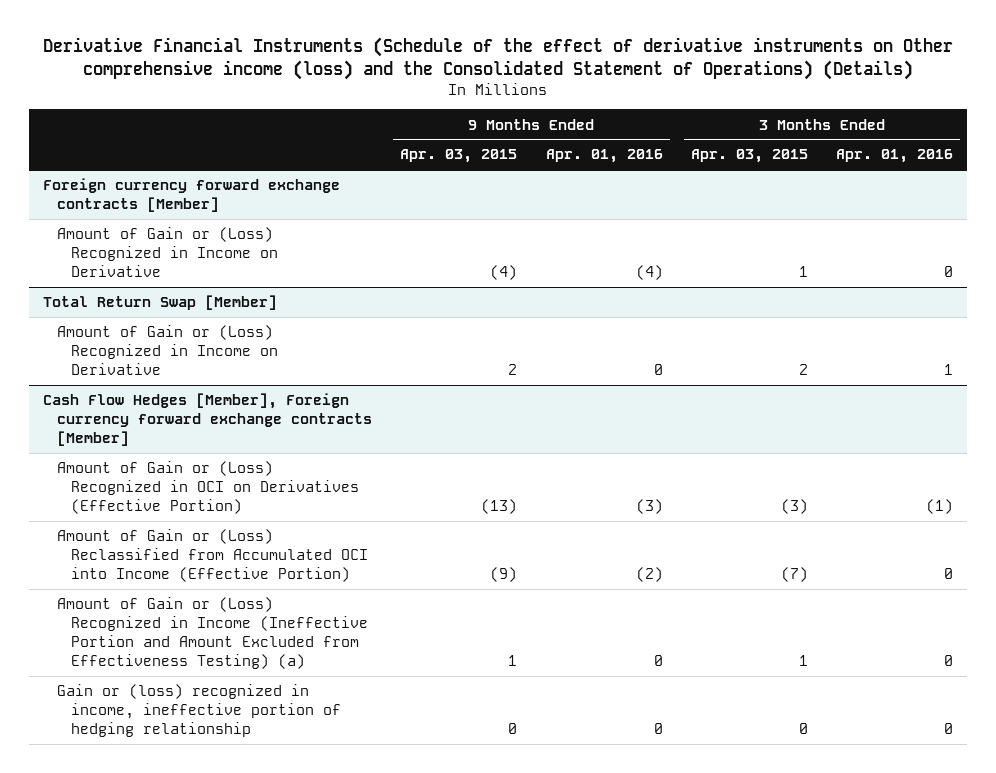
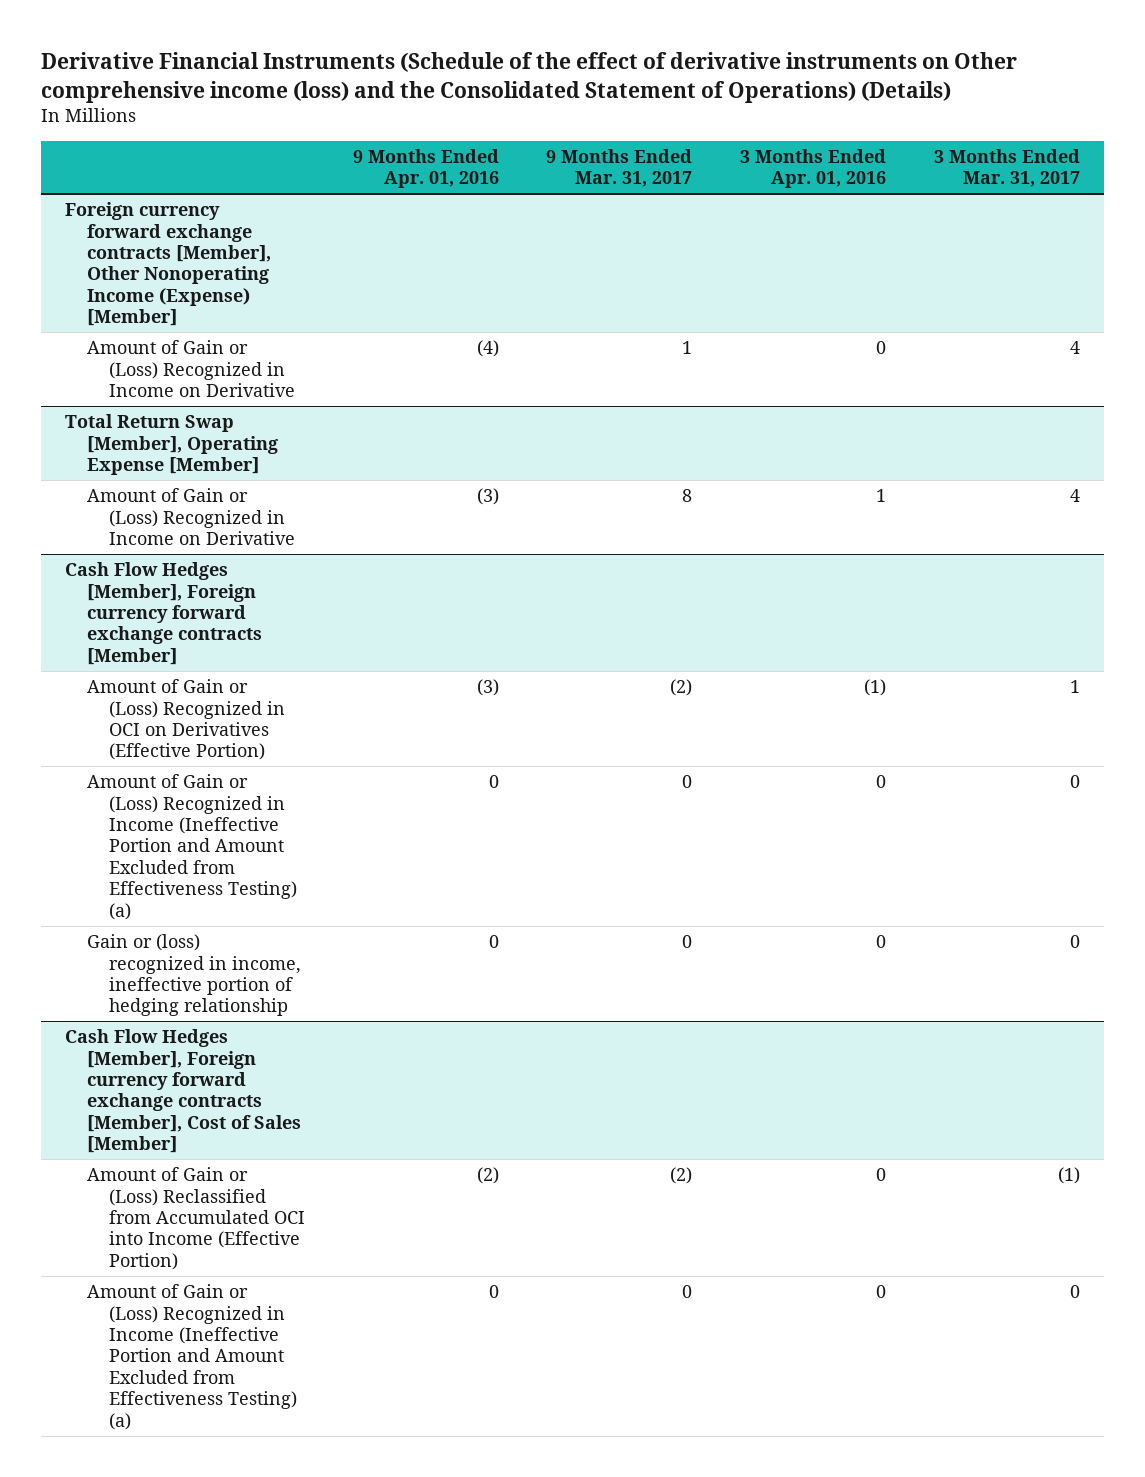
- | 9 Months Ended Apr. 03, 2015 | 9 Months Ended Apr. 01, 2016 | 3 Months Ended Apr. 03, 2015 | 3 Months Ended Apr. 01, 2016
+ | 9 Months Ended Apr. 01, 2016 | 9 Months Ended Mar. 31, 2017 | 3 Months Ended Apr. 01, 2016 | 3 Months Ended Mar. 31, 2017
- Foreign currency forward exchange contracts [Member]
+ Foreign currency forward exchange contracts [Member], Other Nonoperating Income (Expense) [Member]
- Total Return Swap [Member]
- Amount of Gain or (Loss) Recognized in Income on Derivative | 2 | 0 | 2 | 1
+ Total Return Swap [Member], Operating Expense [Member]
+ Amount of Gain or (Loss) Recognized in Income on Derivative | (3) | 8 | 1 | 4
@ Cash Flow Hedges [Member], Foreign currency forward exchange contracts [Member]
- Amount of Gain or (Loss) Reclassified from Accumulated OCI into Income (Effective Portion) | (9) | (2) | (7) | 0
+ Cash Flow Hedges [Member], Foreign currency forward exchange contracts [Member], Cost of Sales [Member]
+ Amount of Gain or (Loss) Reclassified from Accumulated OCI into Income (Effective Portion) | (2) | (2) | 0 | (1)
+ Amount of Gain or (Loss) Recognized in Income (Ineffective Portion and Amount Excluded from Effectiveness Testing) (a) | 0 | 0 | 0 | 0

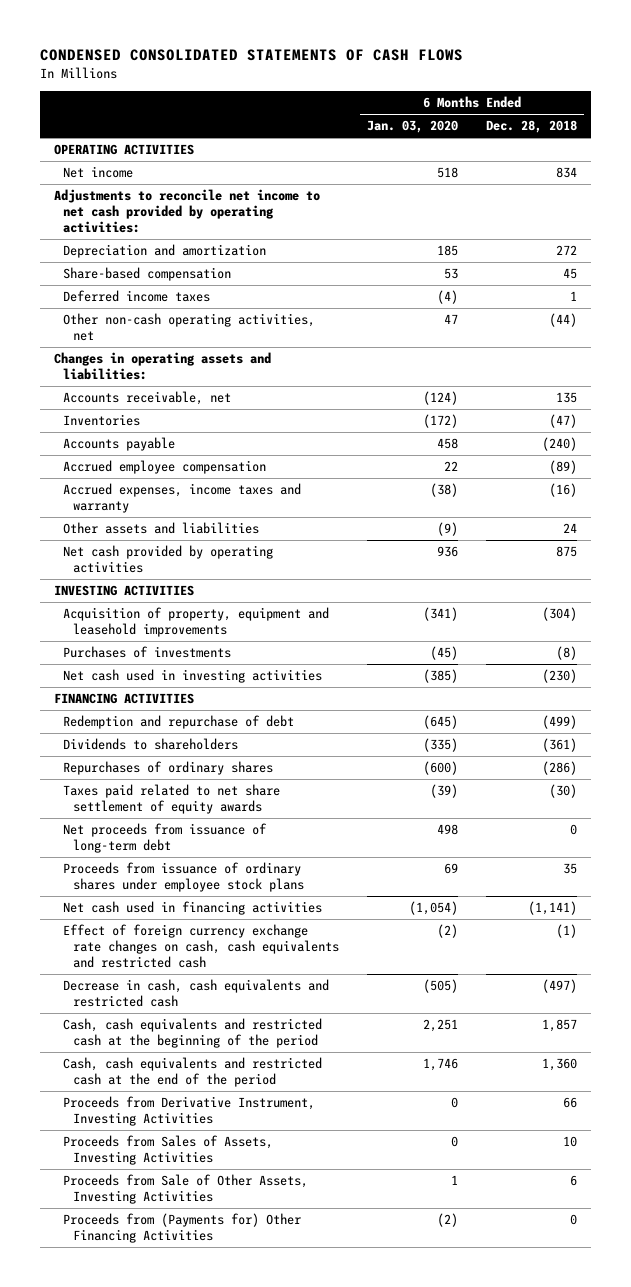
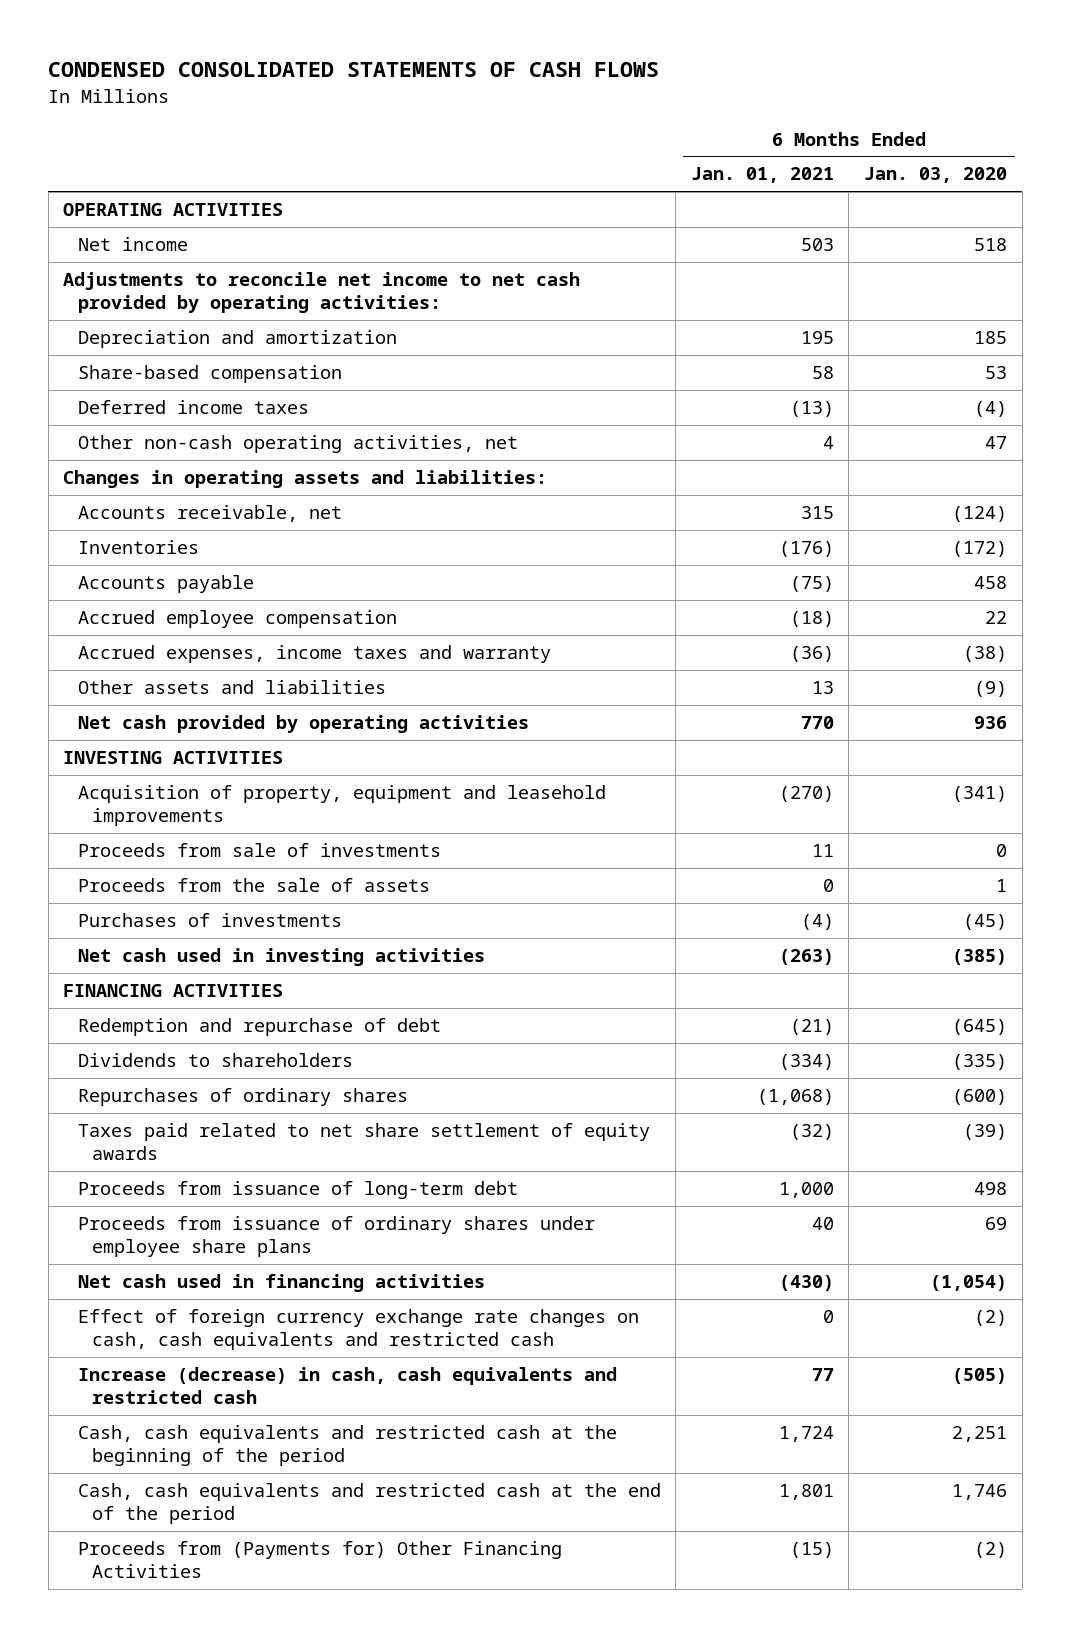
- | 6 Months Ended Jan. 03, 2020 | 6 Months Ended Dec. 28, 2018
+ | 6 Months Ended Jan. 01, 2021 | 6 Months Ended Jan. 03, 2020
+ Proceeds from sale of investments | 11 | 0
+ Proceeds from the sale of assets | 0 | 1
- Net proceeds from issuance of long-term debt | 498 | 0
- Proceeds from issuance of ordinary shares under employee stock plans | 69 | 35
+ Proceeds from issuance of long-term debt | 1,000 | 498
+ Proceeds from issuance of ordinary shares under employee share plans | 40 | 69
- Decrease in cash, cash equivalents and restricted cash | (505) | (497)
+ Increase (decrease) in cash, cash equivalents and restricted cash | 77 | (505)
- Proceeds from Derivative Instrument, Investing Activities | 0 | 66
- Proceeds from Sales of Assets, Investing Activities | 0 | 10
- Proceeds from Sale of Other Assets, Investing Activities | 1 | 6

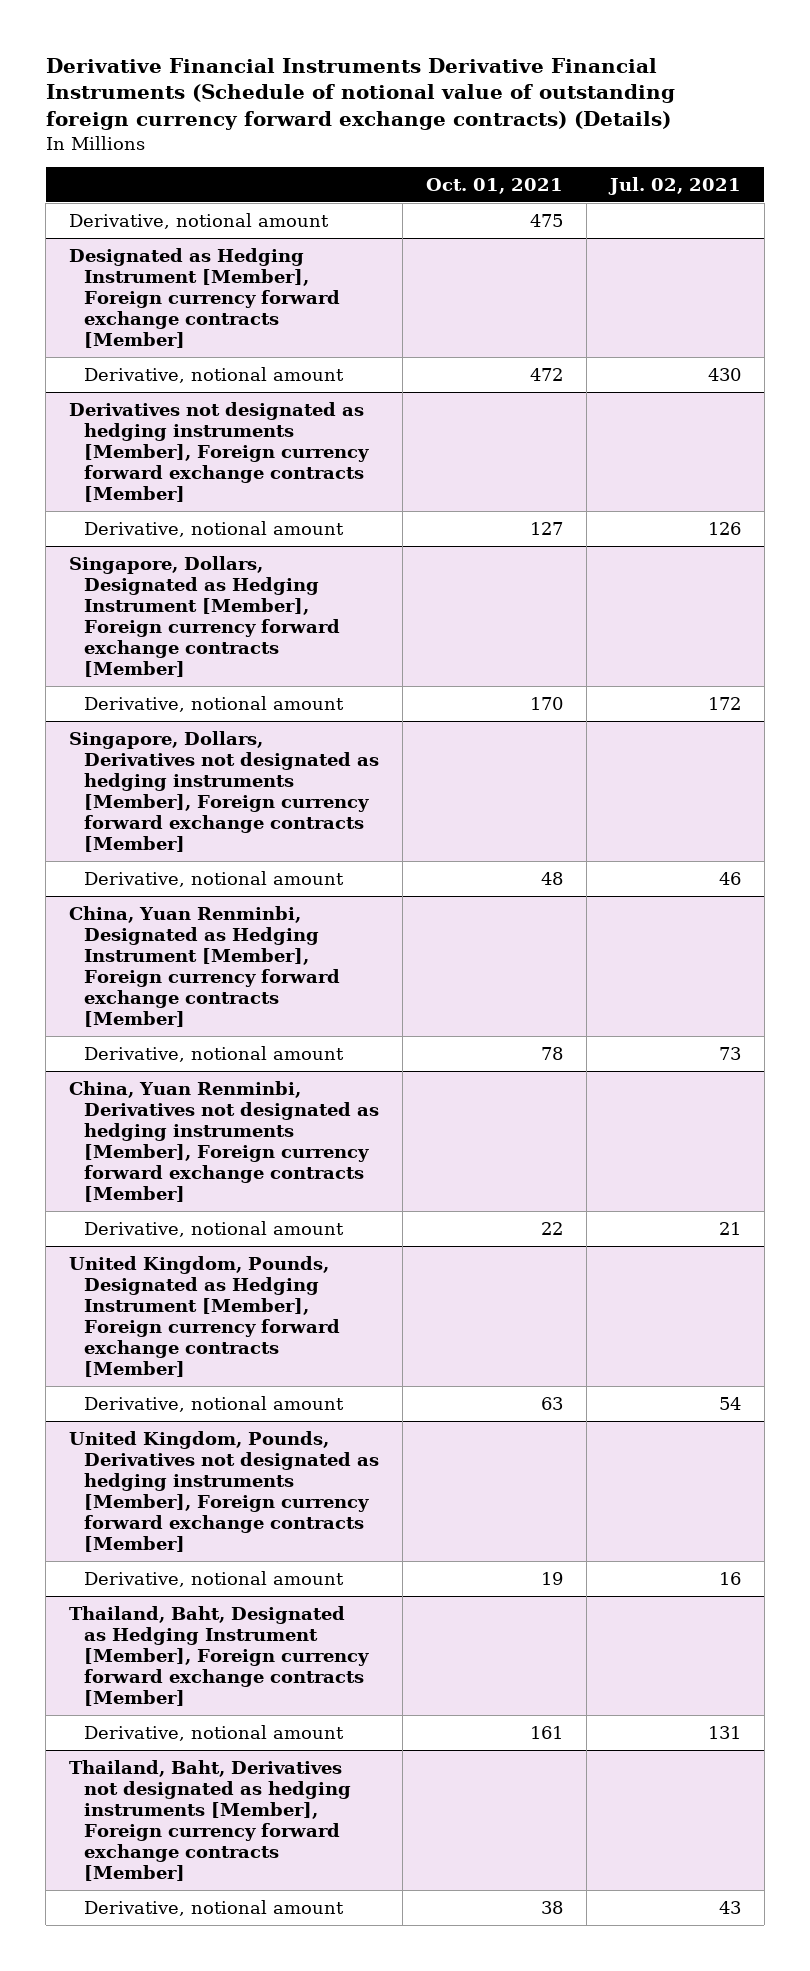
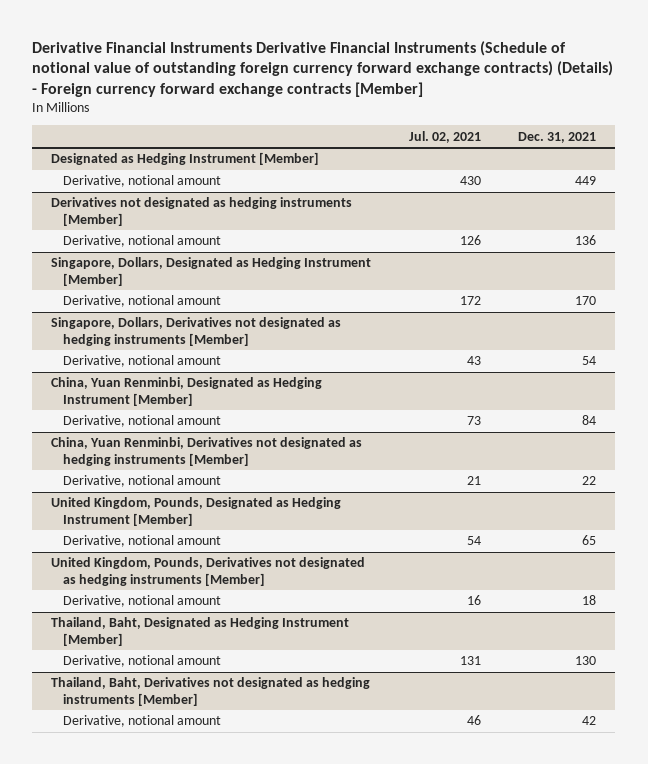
- Derivative Financial Instruments Derivative Financial Instruments (Schedule of notional value of outstanding foreign currency forward exchange contracts) (Details)
+ Derivative Financial Instruments Derivative Financial Instruments (Schedule of notional value of outstanding foreign currency forward exchange contracts) (Details) - Foreign currency forward exchange contracts [Member]
- | Oct. 01, 2021 | Jul. 02, 2021
+ | Jul. 02, 2021 | Dec. 31, 2021
- Derivative, notional amount | 475 |
- Designated as Hedging Instrument [Member], Foreign currency forward exchange contracts [Member]
+ Designated as Hedging Instrument [Member]
- Derivatives not designated as hedging instruments [Member], Foreign currency forward exchange contracts [Member]
+ Derivatives not designated as hedging instruments [Member]
- Singapore, Dollars, Designated as Hedging Instrument [Member], Foreign currency forward exchange contracts [Member]
+ Singapore, Dollars, Designated as Hedging Instrument [Member]
- Singapore, Dollars, Derivatives not designated as hedging instruments [Member], Foreign currency forward exchange contracts [Member]
- Derivative, notional amount | 48 | 46
- China, Yuan Renminbi, Designated as Hedging Instrument [Member], Foreign currency forward exchange contracts [Member]
+ Singapore, Dollars, Derivatives not designated as hedging instruments [Member]
+ Derivative, notional amount | 43 | 54
+ China, Yuan Renminbi, Designated as Hedging Instrument [Member]
- China, Yuan Renminbi, Derivatives not designated as hedging instruments [Member], Foreign currency forward exchange contracts [Member]
+ China, Yuan Renminbi, Derivatives not designated as hedging instruments [Member]
- United Kingdom, Pounds, Designated as Hedging Instrument [Member], Foreign currency forward exchange contracts [Member]
+ United Kingdom, Pounds, Designated as Hedging Instrument [Member]
- United Kingdom, Pounds, Derivatives not designated as hedging instruments [Member], Foreign currency forward exchange contracts [Member]
+ United Kingdom, Pounds, Derivatives not designated as hedging instruments [Member]
- Thailand, Baht, Designated as Hedging Instrument [Member], Foreign currency forward exchange contracts [Member]
+ Thailand, Baht, Designated as Hedging Instrument [Member]
- Thailand, Baht, Derivatives not designated as hedging instruments [Member], Foreign currency forward exchange contracts [Member]
- Derivative, notional amount | 38 | 43
+ Thailand, Baht, Derivatives not designated as hedging instruments [Member]
+ Derivative, notional amount | 46 | 42

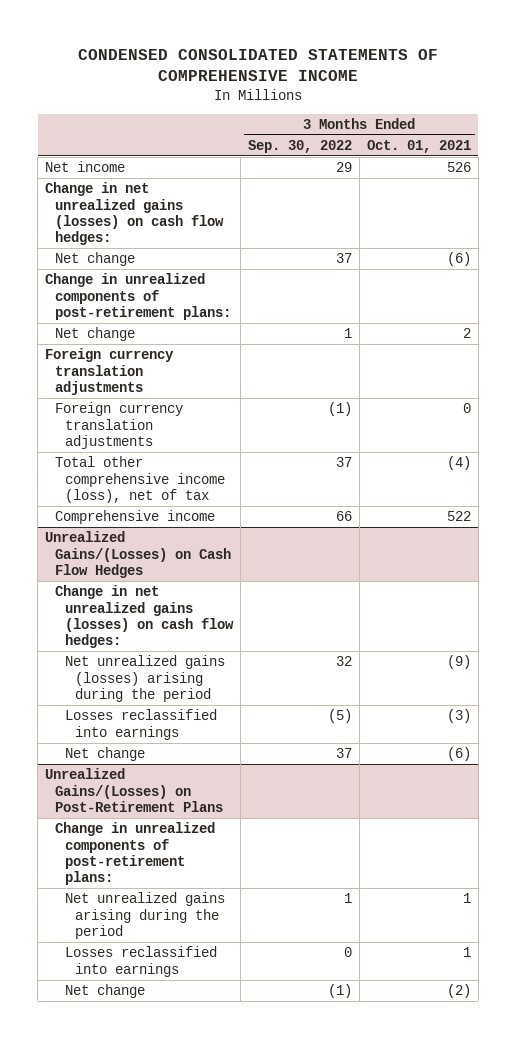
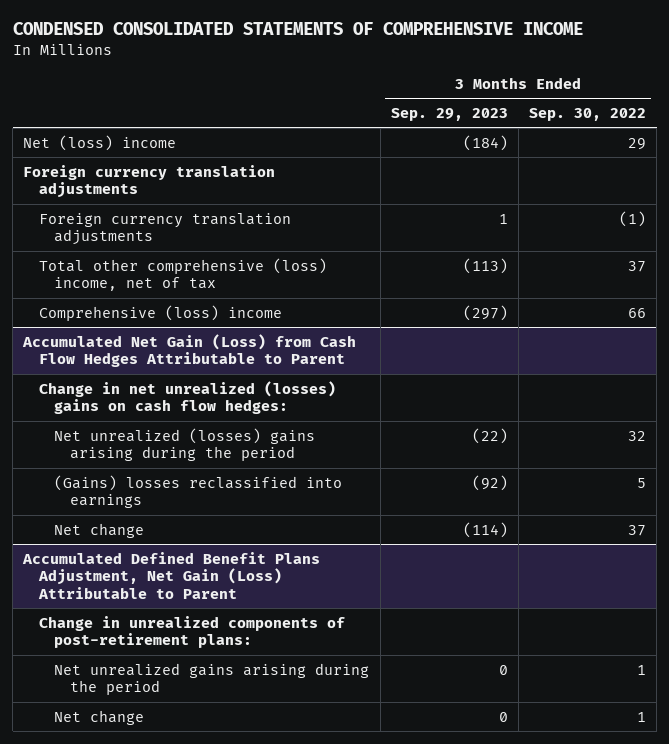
- | 3 Months Ended Sep. 30, 2022 | 3 Months Ended Oct. 01, 2021
+ | 3 Months Ended Sep. 29, 2023 | 3 Months Ended Sep. 30, 2022
- Net income | 29 | 526
- Change in net unrealized gains (losses) on cash flow hedges:
- Net change | 37 | (6)
- Change in unrealized components of post-retirement plans:
- Net change | 1 | 2
+ Net (loss) income | (184) | 29
- Total other comprehensive income (loss), net of tax | 37 | (4)
- Comprehensive income | 66 | 522
- Unrealized Gains/(Losses) on Cash Flow Hedges
- Change in net unrealized gains (losses) on cash flow hedges:
- Net unrealized gains (losses) arising during the period | 32 | (9)
- Losses reclassified into earnings | (5) | (3)
+ Total other comprehensive (loss) income, net of tax | (113) | 37
+ Comprehensive (loss) income | (297) | 66
+ Accumulated Net Gain (Loss) from Cash Flow Hedges Attributable to Parent
+ Change in net unrealized (losses) gains on cash flow hedges:
+ Net unrealized (losses) gains arising during the period | (22) | 32
+ (Gains) losses reclassified into earnings | (92) | 5
- Unrealized Gains/(Losses) on Post-Retirement Plans
+ Accumulated Defined Benefit Plans Adjustment, Net Gain (Loss) Attributable to Parent
- Losses reclassified into earnings | 0 | 1
- Net change | (1) | (2)
+ Net change | 0 | 1

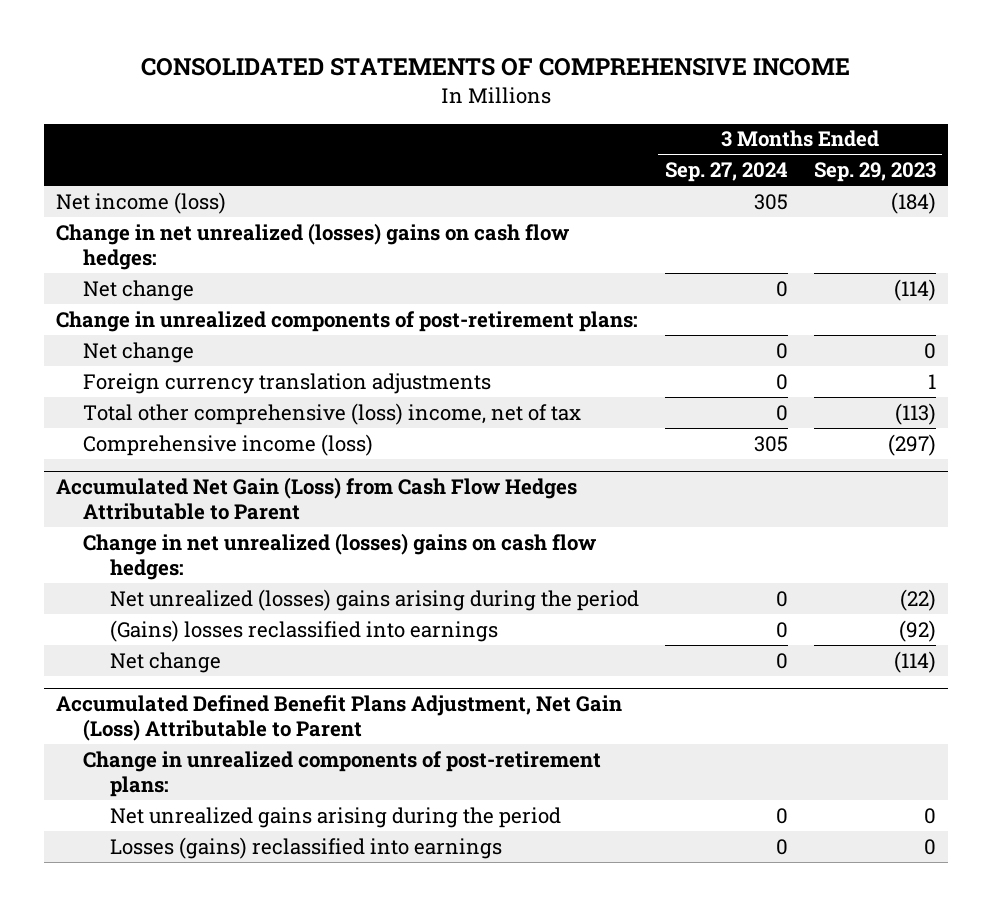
- CONDENSED CONSOLIDATED STATEMENTS OF COMPREHENSIVE INCOME
+ CONSOLIDATED STATEMENTS OF COMPREHENSIVE INCOME
- | 3 Months Ended Sep. 29, 2023 | 3 Months Ended Sep. 30, 2022
+ | 3 Months Ended Sep. 27, 2024 | 3 Months Ended Sep. 29, 2023
- Net (loss) income | (184) | 29
- Foreign currency translation adjustments
+ Net income (loss) | 305 | (184)
+ Change in net unrealized (losses) gains on cash flow hedges:
+ Net change | 0 | (114)
+ Change in unrealized components of post-retirement plans:
+ Net change | 0 | 0
- Comprehensive (loss) income | (297) | 66
+ Comprehensive income (loss) | 305 | (297)
@ Accumulated Defined Benefit Plans Adjustment, Net Gain (Loss) Attributable to Parent
- Net change | 0 | 1
+ Losses (gains) reclassified into earnings | 0 | 0

